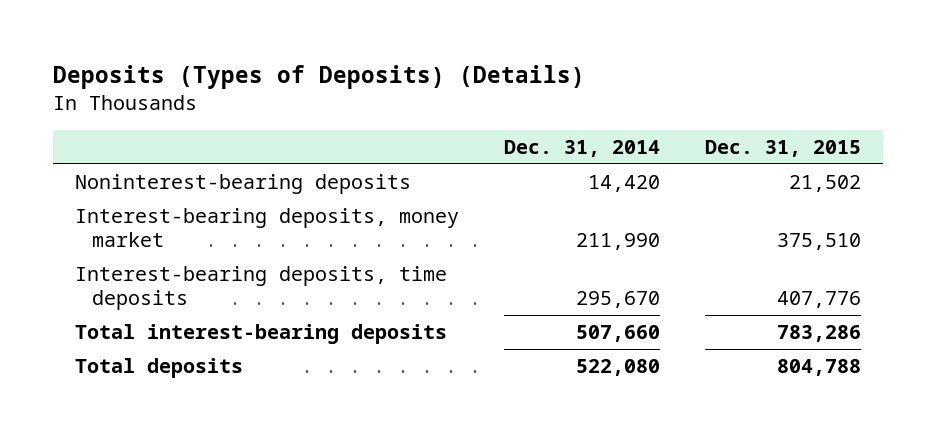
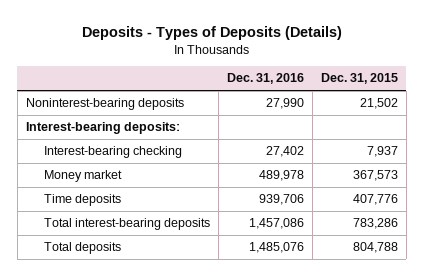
- Deposits (Types of Deposits) (Details)
+ Deposits - Types of Deposits (Details)
- | Dec. 31, 2014 | Dec. 31, 2015
+ | Dec. 31, 2016 | Dec. 31, 2015
- Interest-bearing deposits, money market | 211,990 | 375,510
- Interest-bearing deposits, time deposits | 295,670 | 407,776
+ Interest-bearing deposits:
+ Interest-bearing checking | 27,402 | 7,937
+ Money market | 489,978 | 367,573
+ Time deposits | 939,706 | 407,776

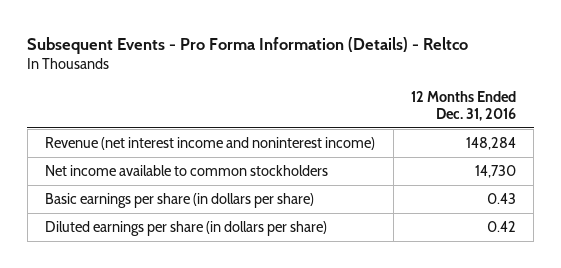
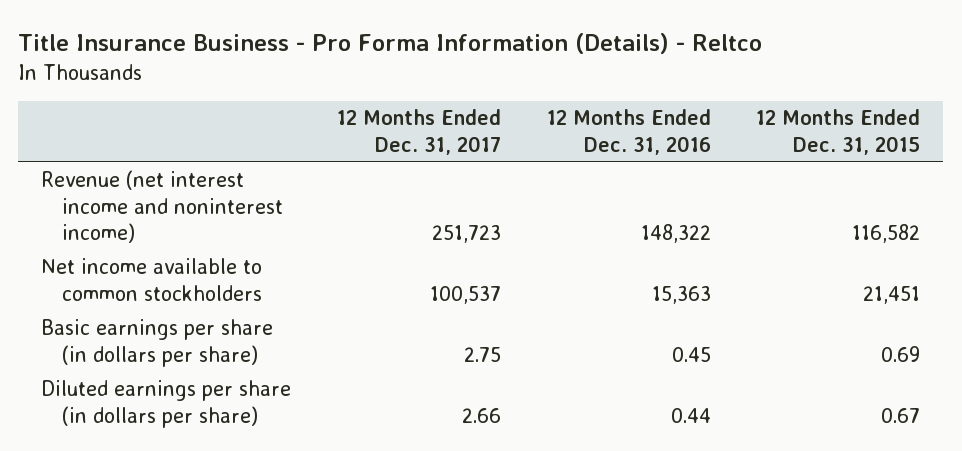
- Subsequent Events - Pro Forma Information (Details) - Reltco
+ Title Insurance Business - Pro Forma Information (Details) - Reltco
- | 12 Months Ended Dec. 31, 2016
+ | 12 Months Ended Dec. 31, 2017 | 12 Months Ended Dec. 31, 2016 | 12 Months Ended Dec. 31, 2015
- Revenue (net interest income and noninterest income) | 148,284
- Net income available to common stockholders | 14,730
- Basic earnings per share (in dollars per share) | 0.43
- Diluted earnings per share (in dollars per share) | 0.42
+ Revenue (net interest income and noninterest income) | 251,723 | 148,322 | 116,582
+ Net income available to common stockholders | 100,537 | 15,363 | 21,451
+ Basic earnings per share (in dollars per share) | 2.75 | 0.45 | 0.69
+ Diluted earnings per share (in dollars per share) | 2.66 | 0.44 | 0.67

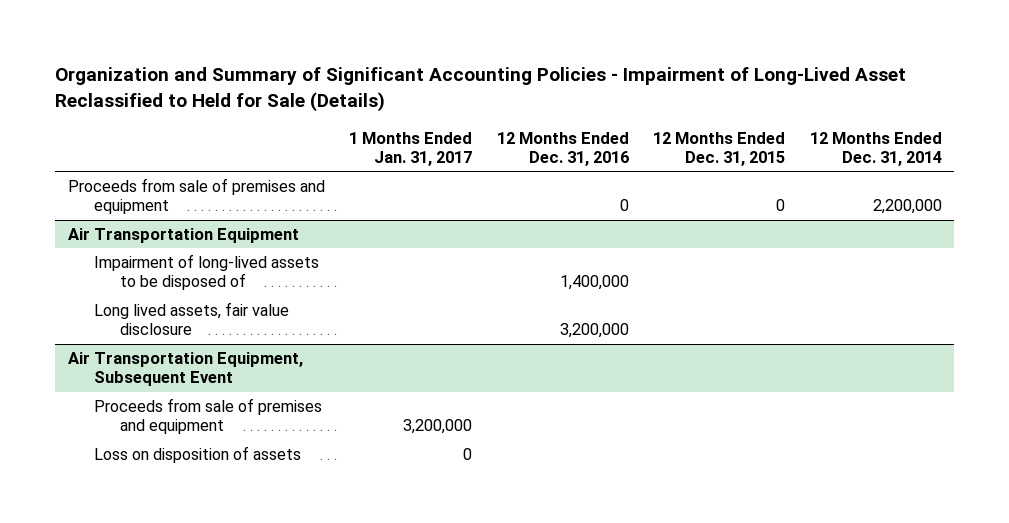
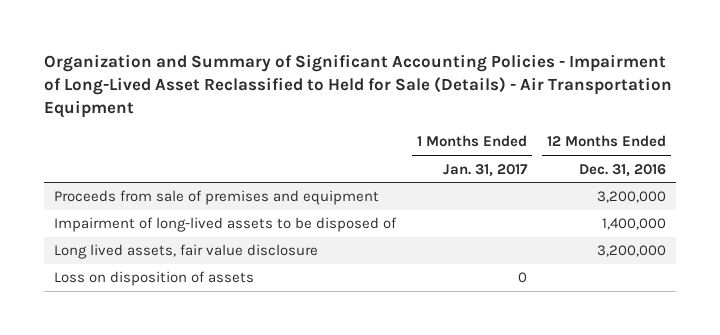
- Organization and Summary of Significant Accounting Policies - Impairment of Long-Lived Asset Reclassified to Held for Sale (Details)
+ Organization and Summary of Significant Accounting Policies - Impairment of Long-Lived Asset Reclassified to Held for Sale (Details) - Air Transportation Equipment
- | 1 Months Ended Jan. 31, 2017 | 12 Months Ended Dec. 31, 2016 | 12 Months Ended Dec. 31, 2015 | 12 Months Ended Dec. 31, 2014
+ | 1 Months Ended Jan. 31, 2017 | 12 Months Ended Dec. 31, 2016
- Proceeds from sale of premises and equipment | | 0 | 0 | 2,200,000
- Air Transportation Equipment
+ Proceeds from sale of premises and equipment | | 3,200,000
- Air Transportation Equipment, Subsequent Event
- Proceeds from sale of premises and equipment | 3,200,000 | | |

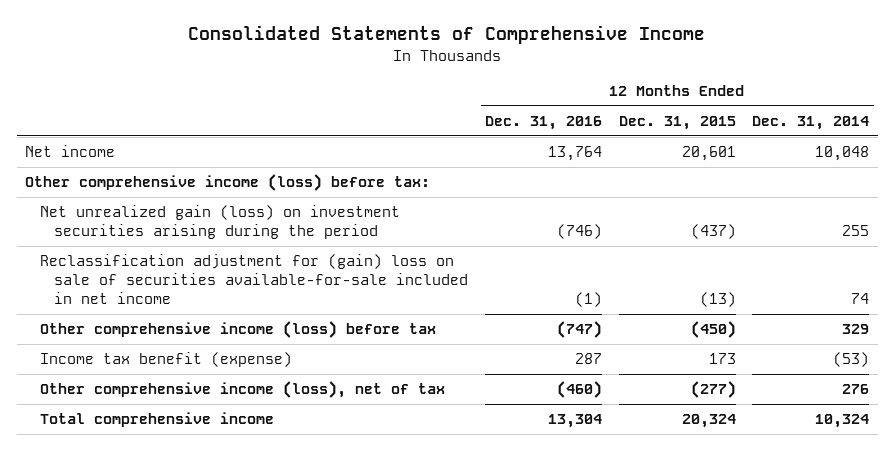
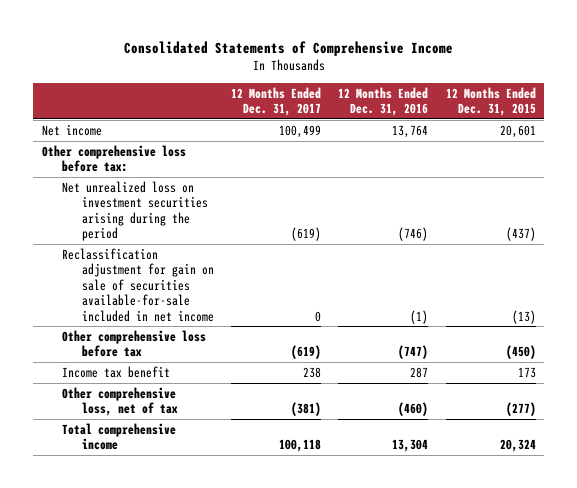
- | 12 Months Ended Dec. 31, 2016 | 12 Months Ended Dec. 31, 2015 | 12 Months Ended Dec. 31, 2014
+ | 12 Months Ended Dec. 31, 2017 | 12 Months Ended Dec. 31, 2016 | 12 Months Ended Dec. 31, 2015
- Other comprehensive income (loss) before tax:
- Net unrealized gain (loss) on investment securities arising during the period | (746) | (437) | 255
- Reclassification adjustment for (gain) loss on sale of securities available-for-sale included in net income | (1) | (13) | 74
- Other comprehensive income (loss) before tax | (747) | (450) | 329
- Income tax benefit (expense) | 287 | 173 | (53)
- Other comprehensive income (loss), net of tax | (460) | (277) | 276
+ Other comprehensive loss before tax:
+ Net unrealized loss on investment securities arising during the period | (619) | (746) | (437)
+ Reclassification adjustment for gain on sale of securities available-for-sale included in net income | 0 | (1) | (13)
+ Other comprehensive loss before tax | (619) | (747) | (450)
+ Income tax benefit | 238 | 287 | 173
+ Other comprehensive loss, net of tax | (381) | (460) | (277)

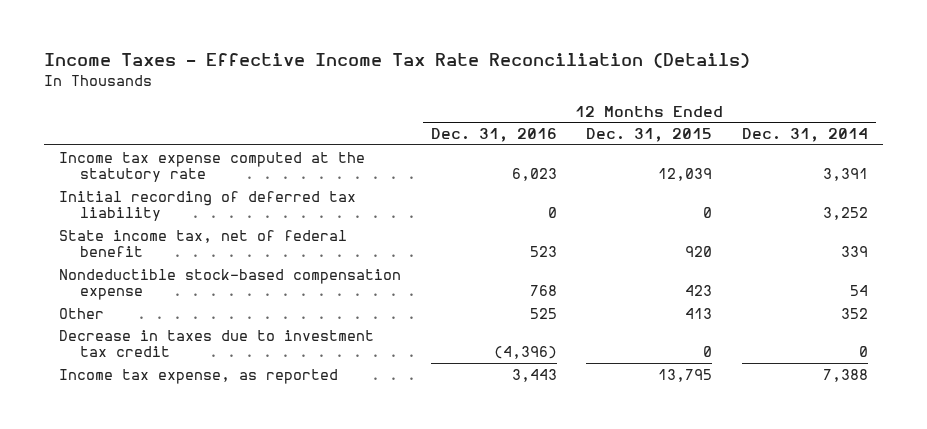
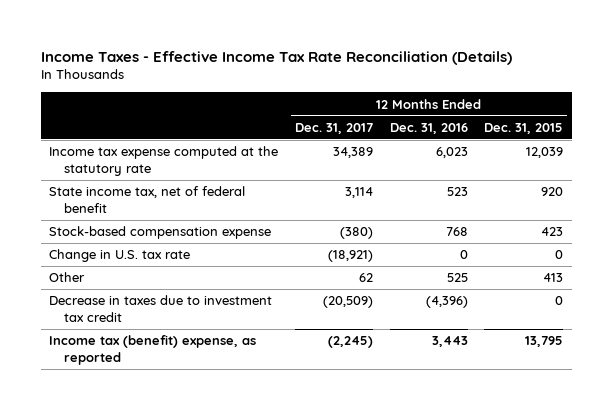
- | 12 Months Ended Dec. 31, 2016 | 12 Months Ended Dec. 31, 2015 | 12 Months Ended Dec. 31, 2014
+ | 12 Months Ended Dec. 31, 2017 | 12 Months Ended Dec. 31, 2016 | 12 Months Ended Dec. 31, 2015
- Initial recording of deferred tax liability | 0 | 0 | 3,252
- Nondeductible stock-based compensation expense | 768 | 423 | 54
+ Stock-based compensation expense | (380) | 768 | 423
+ Change in U.S. tax rate | (18,921) | 0 | 0
- Income tax expense, as reported | 3,443 | 13,795 | 7,388
+ Income tax (benefit) expense, as reported | (2,245) | 3,443 | 13,795

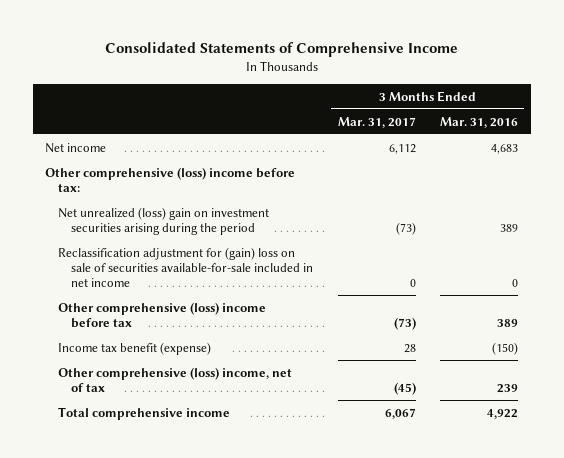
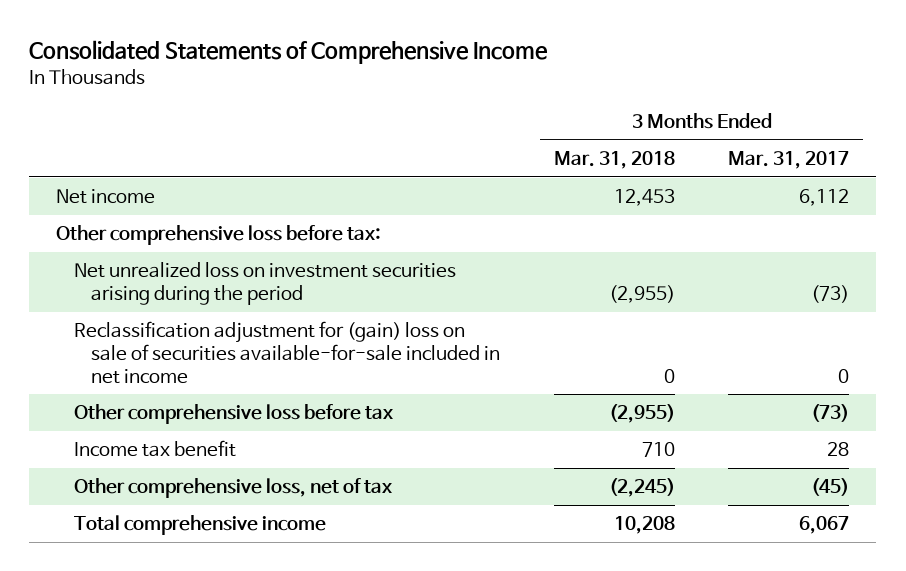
- | 3 Months Ended Mar. 31, 2017 | 3 Months Ended Mar. 31, 2016
+ | 3 Months Ended Mar. 31, 2018 | 3 Months Ended Mar. 31, 2017
- Other comprehensive (loss) income before tax:
- Net unrealized (loss) gain on investment securities arising during the period | (73) | 389
+ Other comprehensive loss before tax:
+ Net unrealized loss on investment securities arising during the period | (2,955) | (73)
- Other comprehensive (loss) income before tax | (73) | 389
- Income tax benefit (expense) | 28 | (150)
- Other comprehensive (loss) income, net of tax | (45) | 239
+ Other comprehensive loss before tax | (2,955) | (73)
+ Income tax benefit | 710 | 28
+ Other comprehensive loss, net of tax | (2,245) | (45)

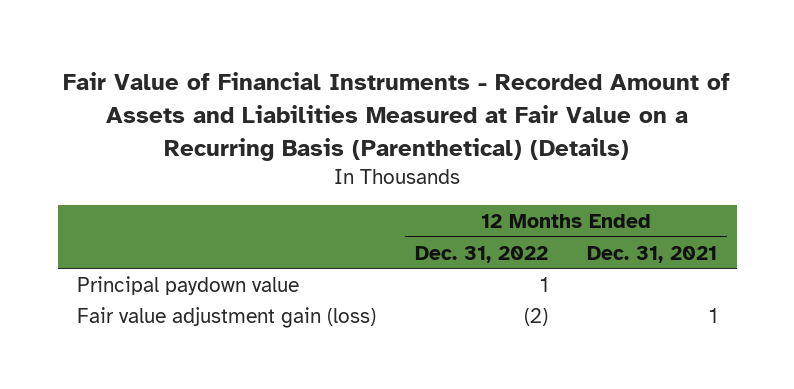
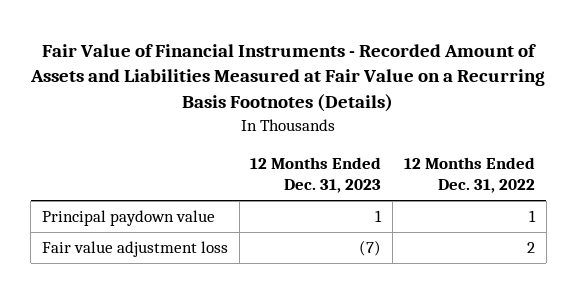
- Fair Value of Financial Instruments - Recorded Amount of Assets and Liabilities Measured at Fair Value on a Recurring Basis (Parenthetical) (Details)
+ Fair Value of Financial Instruments - Recorded Amount of Assets and Liabilities Measured at Fair Value on a Recurring Basis Footnotes (Details)
- | 12 Months Ended Dec. 31, 2022 | 12 Months Ended Dec. 31, 2021
+ | 12 Months Ended Dec. 31, 2023 | 12 Months Ended Dec. 31, 2022
- Fair value adjustment gain (loss) | (2) | 1
+ Fair value adjustment loss | (7) | 2

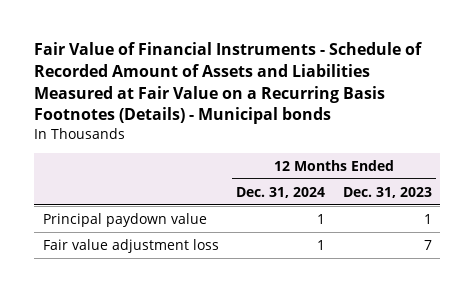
- Fair Value of Financial Instruments - Recorded Amount of Assets and Liabilities Measured at Fair Value on a Recurring Basis Footnotes (Details)
+ Fair Value of Financial Instruments - Schedule of Recorded Amount of Assets and Liabilities Measured at Fair Value on a Recurring Basis Footnotes (Details) - Municipal bonds
- | 12 Months Ended Dec. 31, 2023 | 12 Months Ended Dec. 31, 2022
+ | 12 Months Ended Dec. 31, 2024 | 12 Months Ended Dec. 31, 2023
- Fair value adjustment loss | (7) | 2
+ Fair value adjustment loss | 1 | 7

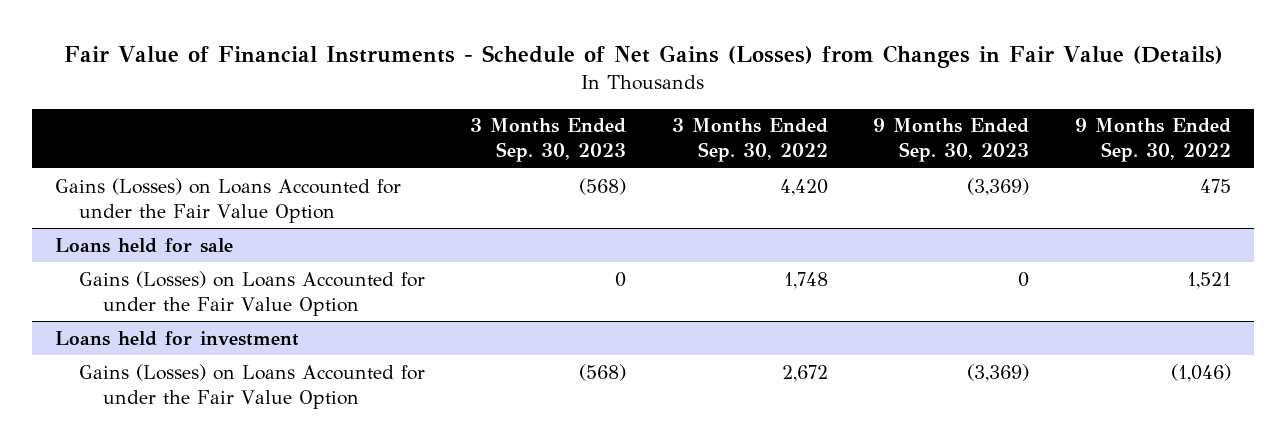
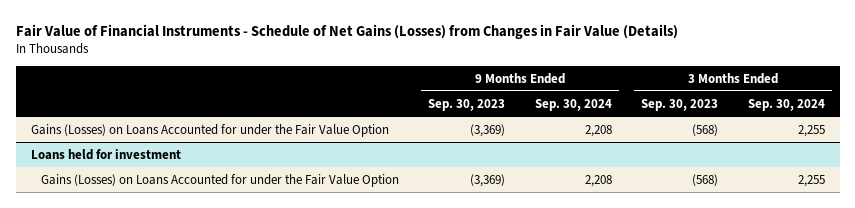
- | 3 Months Ended Sep. 30, 2023 | 3 Months Ended Sep. 30, 2022 | 9 Months Ended Sep. 30, 2023 | 9 Months Ended Sep. 30, 2022
+ | 9 Months Ended Sep. 30, 2023 | 9 Months Ended Sep. 30, 2024 | 3 Months Ended Sep. 30, 2023 | 3 Months Ended Sep. 30, 2024
- Loans held for sale
- Gains (Losses) on Loans Accounted for under the Fair Value Option | 0 | 1,748 | 0 | 1,521

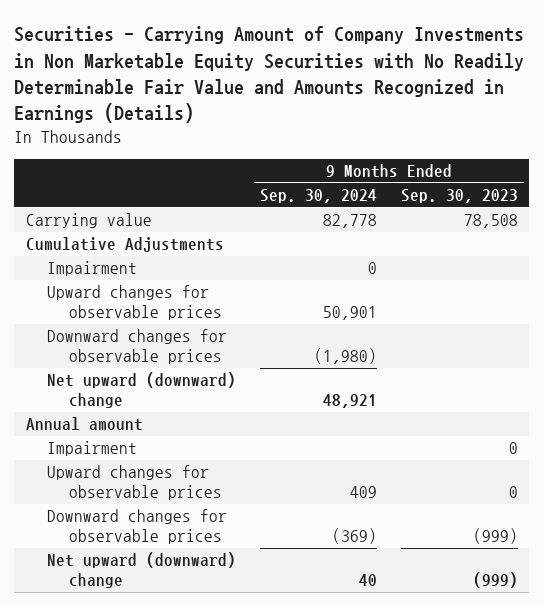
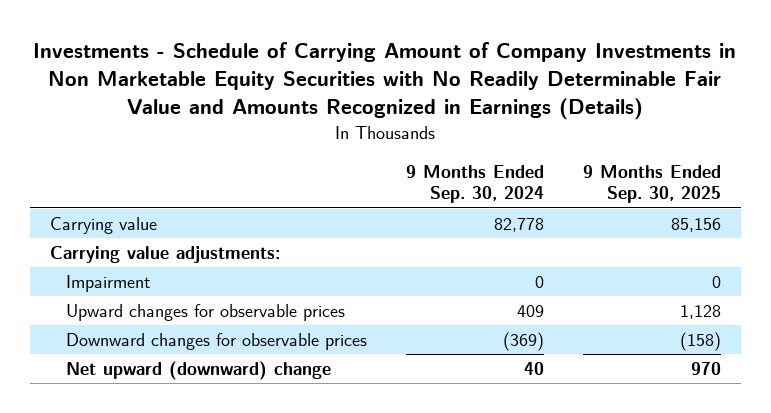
- Securities - Carrying Amount of Company Investments in Non Marketable Equity Securities with No Readily Determinable Fair Value and Amounts Recognized in Earnings (Details)
+ Investments - Schedule of Carrying Amount of Company Investments in Non Marketable Equity Securities with No Readily Determinable Fair Value and Amounts Recognized in Earnings (Details)
- | 9 Months Ended Sep. 30, 2024 | 9 Months Ended Sep. 30, 2023
+ | 9 Months Ended Sep. 30, 2024 | 9 Months Ended Sep. 30, 2025
- Cumulative Adjustments
+ Carrying value adjustments:
- Upward changes for observable prices | 50,901 |
- Downward changes for observable prices | (1,980) |
- Net upward (downward) change | 48,921 |
- Annual amount
- Impairment | | 0

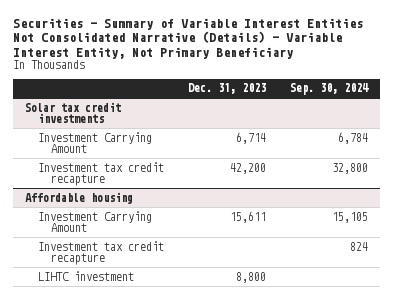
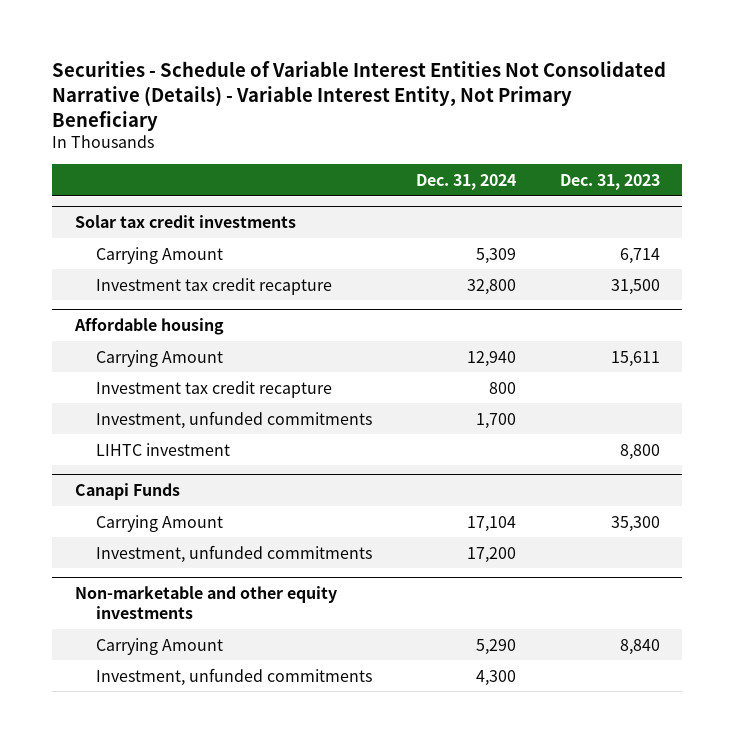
- Securities - Summary of Variable Interest Entities Not Consolidated Narrative (Details) - Variable Interest Entity, Not Primary Beneficiary
+ Securities - Schedule of Variable Interest Entities Not Consolidated Narrative (Details) - Variable Interest Entity, Not Primary Beneficiary
- | Dec. 31, 2023 | Sep. 30, 2024
+ | Dec. 31, 2024 | Dec. 31, 2023
@ Solar tax credit investments
- Investment Carrying Amount | 6,714 | 6,784
- Investment tax credit recapture | 42,200 | 32,800
+ Carrying Amount | 5,309 | 6,714
+ Investment tax credit recapture | 32,800 | 31,500
@ Affordable housing
- Investment Carrying Amount | 15,611 | 15,105
+ Carrying Amount | 12,940 | 15,611
+ Investment, unfunded commitments | 1,700 |
+ Canapi Funds
+ Carrying Amount | 17,104 | 35,300
+ Investment, unfunded commitments | 17,200 |
+ Non-marketable and other equity investments
+ Carrying Amount | 5,290 | 8,840
+ Investment, unfunded commitments | 4,300 |

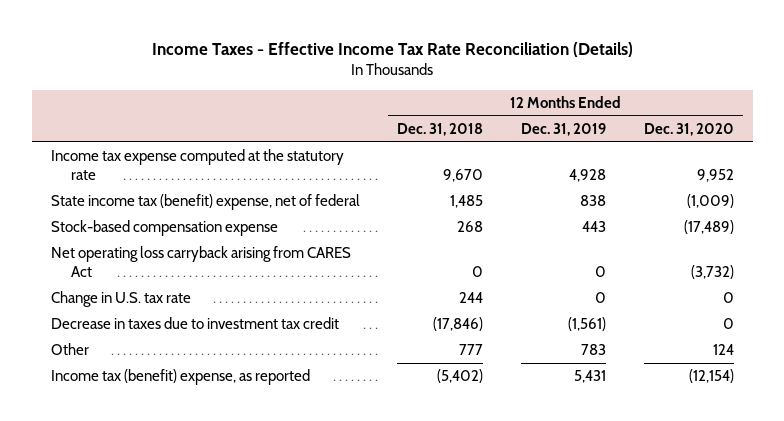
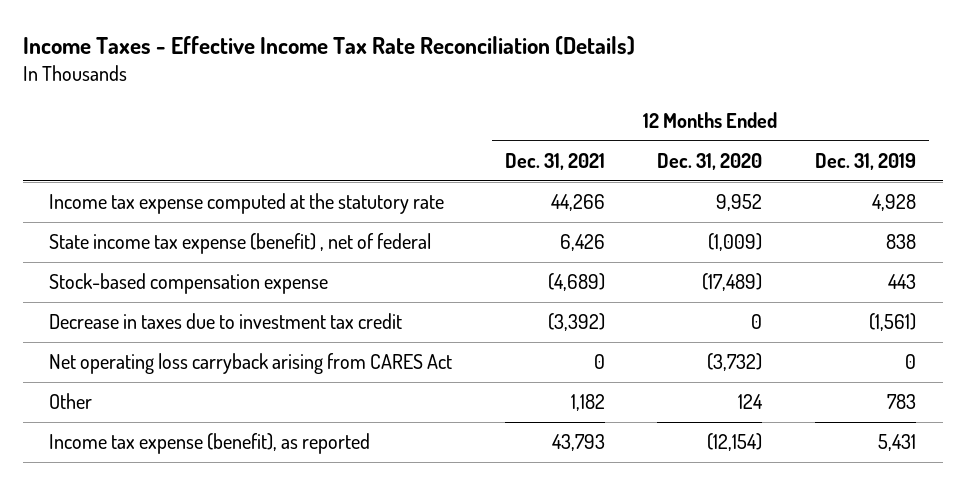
- | 12 Months Ended Dec. 31, 2018 | 12 Months Ended Dec. 31, 2019 | 12 Months Ended Dec. 31, 2020
+ | 12 Months Ended Dec. 31, 2021 | 12 Months Ended Dec. 31, 2020 | 12 Months Ended Dec. 31, 2019
- State income tax (benefit) expense, net of federal | 1,485 | 838 | (1,009)
+ State income tax expense (benefit) , net of federal | 6,426 | (1,009) | 838
- Change in U.S. tax rate | 244 | 0 | 0
moved down: Net operating loss carryback arising from CARES Act | 0 | (3,732) | 0
- Income tax (benefit) expense, as reported | (5,402) | 5,431 | (12,154)
+ Income tax expense (benefit), as reported | 43,793 | (12,154) | 5,431

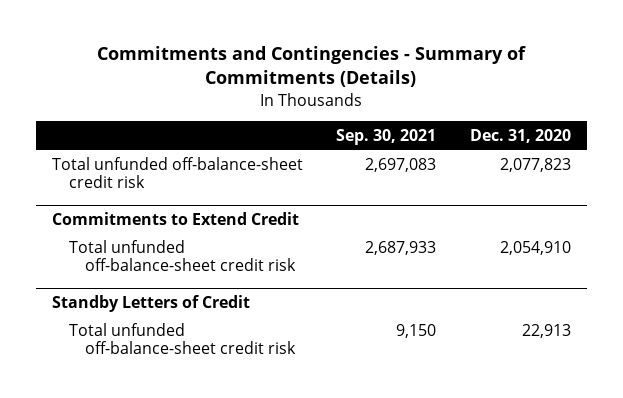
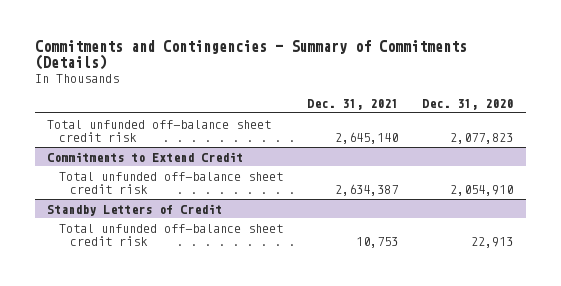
- | Sep. 30, 2021 | Dec. 31, 2020
+ | Dec. 31, 2021 | Dec. 31, 2020
- Total unfunded off-balance-sheet credit risk | 2,697,083 | 2,077,823
+ Total unfunded off-balance sheet credit risk | 2,645,140 | 2,077,823
@ Commitments to Extend Credit
- Total unfunded off-balance-sheet credit risk | 2,687,933 | 2,054,910
+ Total unfunded off-balance sheet credit risk | 2,634,387 | 2,054,910
@ Standby Letters of Credit
- Total unfunded off-balance-sheet credit risk | 9,150 | 22,913
+ Total unfunded off-balance sheet credit risk | 10,753 | 22,913

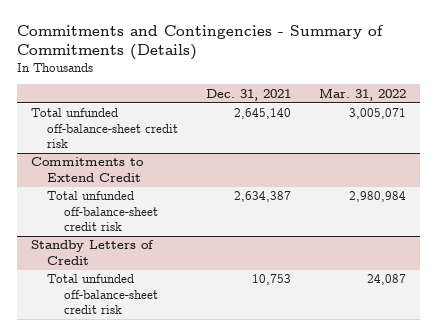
- | Dec. 31, 2021 | Dec. 31, 2020
+ | Dec. 31, 2021 | Mar. 31, 2022
- Total unfunded off-balance sheet credit risk | 2,645,140 | 2,077,823
+ Total unfunded off-balance-sheet credit risk | 2,645,140 | 3,005,071
@ Commitments to Extend Credit
- Total unfunded off-balance sheet credit risk | 2,634,387 | 2,054,910
+ Total unfunded off-balance-sheet credit risk | 2,634,387 | 2,980,984
@ Standby Letters of Credit
- Total unfunded off-balance sheet credit risk | 10,753 | 22,913
+ Total unfunded off-balance-sheet credit risk | 10,753 | 24,087

